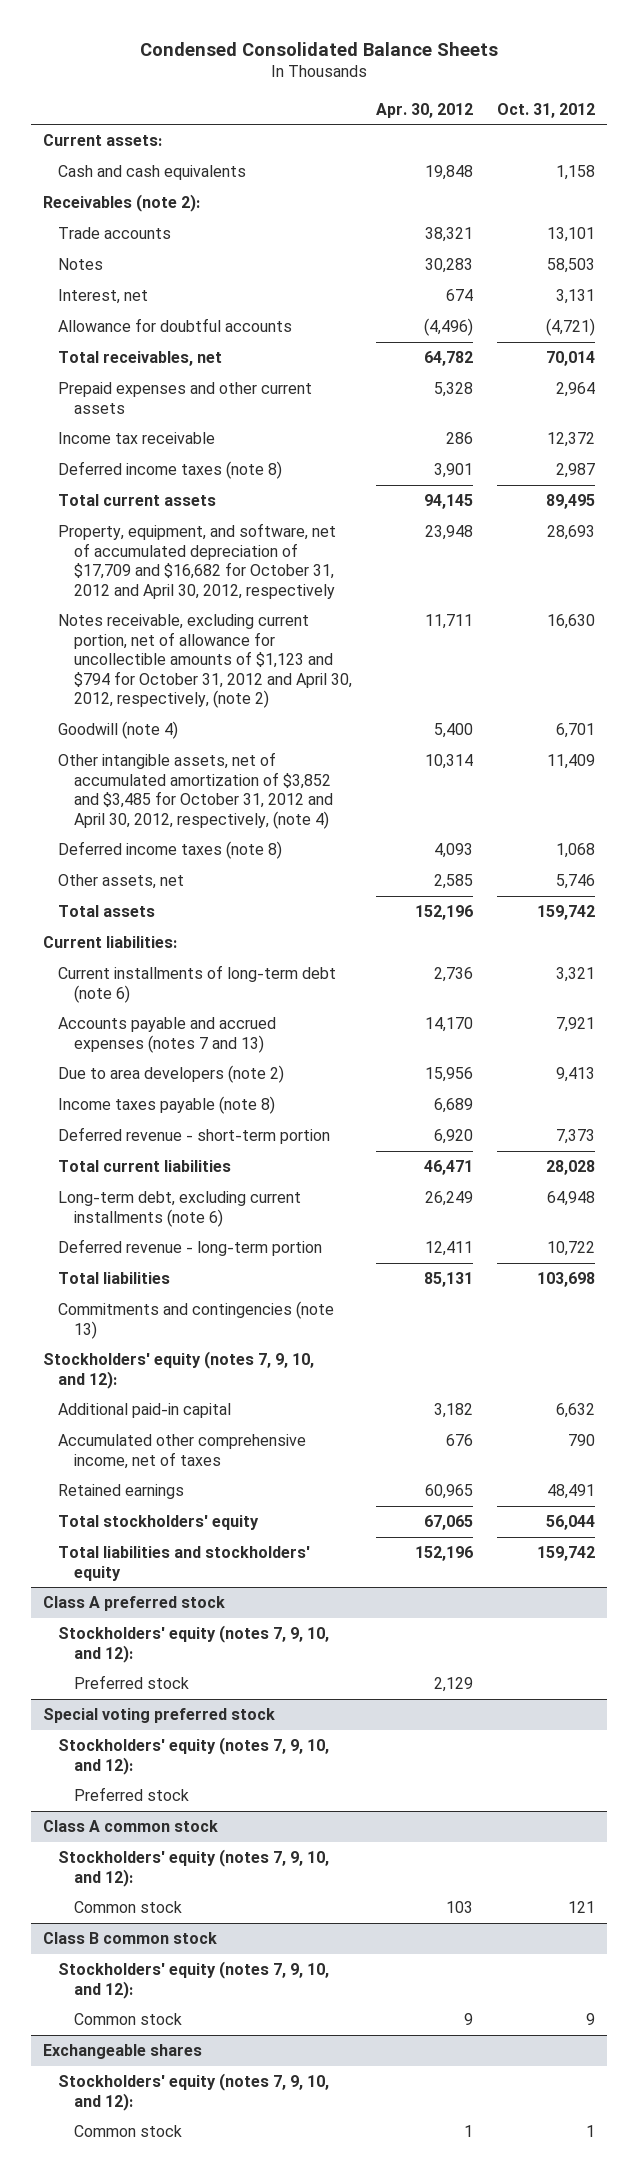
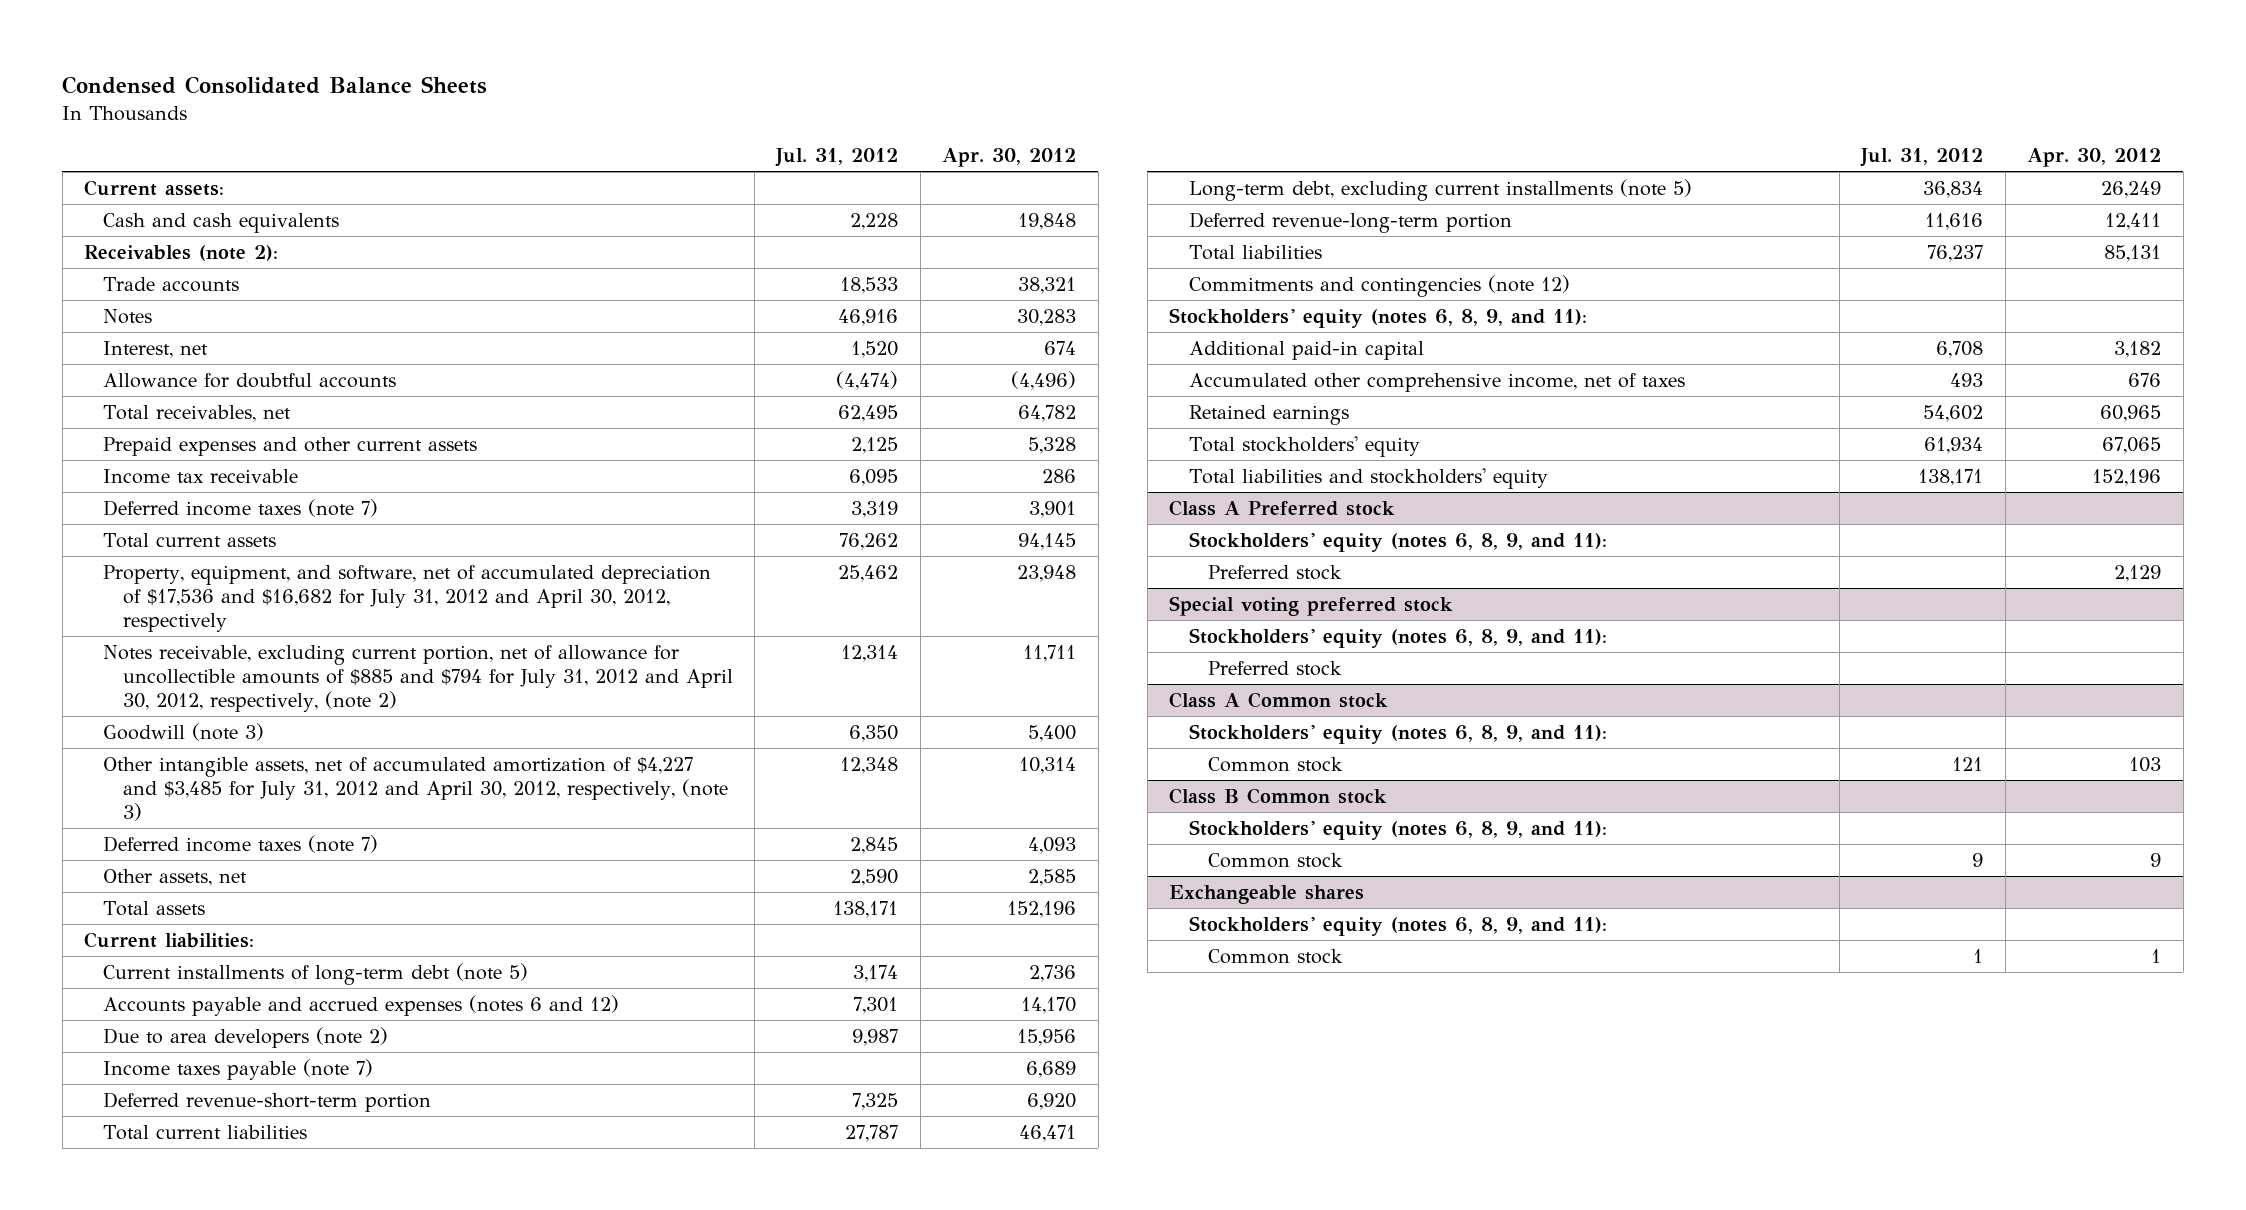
- | Apr. 30, 2012 | Oct. 31, 2012
+ | Jul. 31, 2012 | Apr. 30, 2012
- Deferred income taxes (note 8) | 3,901 | 2,987
+ Deferred income taxes (note 7) | 3,319 | 3,901
- Property, equipment, and software, net of accumulated depreciation of $17,709 and $16,682 for October 31, 2012 and April 30, 2012, respectively | 23,948 | 28,693
- Notes receivable, excluding current portion, net of allowance for uncollectible amounts of $1,123 and $794 for October 31, 2012 and April 30, 2012, respectively, (note 2) | 11,711 | 16,630
- Goodwill (note 4) | 5,400 | 6,701
- Other intangible assets, net of accumulated amortization of $3,852 and $3,485 for October 31, 2012 and April 30, 2012, respectively, (note 4) | 10,314 | 11,409
- Deferred income taxes (note 8) | 4,093 | 1,068
+ Property, equipment, and software, net of accumulated depreciation of $17,536 and $16,682 for July 31, 2012 and April 30, 2012, respectively | 25,462 | 23,948
+ Notes receivable, excluding current portion, net of allowance for uncollectible amounts of $885 and $794 for July 31, 2012 and April 30, 2012, respectively, (note 2) | 12,314 | 11,711
+ Goodwill (note 3) | 6,350 | 5,400
+ Other intangible assets, net of accumulated amortization of $4,227 and $3,485 for July 31, 2012 and April 30, 2012, respectively, (note 3) | 12,348 | 10,314
+ Deferred income taxes (note 7) | 2,845 | 4,093
- Current installments of long-term debt (note 6) | 2,736 | 3,321
- Accounts payable and accrued expenses (notes 7 and 13) | 14,170 | 7,921
+ Current installments of long-term debt (note 5) | 3,174 | 2,736
+ Accounts payable and accrued expenses (notes 6 and 12) | 7,301 | 14,170
- Income taxes payable (note 8) | 6,689 |
- Deferred revenue - short-term portion | 6,920 | 7,373
+ Income taxes payable (note 7) | | 6,689
+ Deferred revenue-short-term portion | 7,325 | 6,920
- Long-term debt, excluding current installments (note 6) | 26,249 | 64,948
- Deferred revenue - long-term portion | 12,411 | 10,722
+ Long-term debt, excluding current installments (note 5) | 36,834 | 26,249
+ Deferred revenue-long-term portion | 11,616 | 12,411
- Commitments and contingencies (note 13)
- Stockholders' equity (notes 7, 9, 10, and 12):
+ Commitments and contingencies (note 12)
+ Stockholders' equity (notes 6, 8, 9, and 11):
- Class A preferred stock
- Stockholders' equity (notes 7, 9, 10, and 12):
+ Class A Preferred stock
+ Stockholders' equity (notes 6, 8, 9, and 11):
@ Special voting preferred stock
- Stockholders' equity (notes 7, 9, 10, and 12):
+ Stockholders' equity (notes 6, 8, 9, and 11):
- Class A common stock
- Stockholders' equity (notes 7, 9, 10, and 12):
+ Class A Common stock
+ Stockholders' equity (notes 6, 8, 9, and 11):
- Class B common stock
- Stockholders' equity (notes 7, 9, 10, and 12):
+ Class B Common stock
+ Stockholders' equity (notes 6, 8, 9, and 11):
@ Exchangeable shares
- Stockholders' equity (notes 7, 9, 10, and 12):
+ Stockholders' equity (notes 6, 8, 9, and 11):

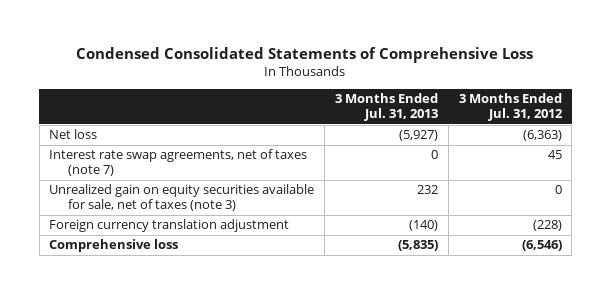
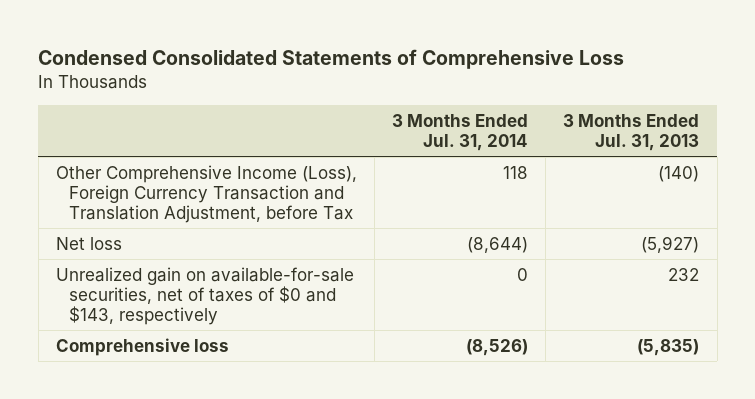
- | 3 Months Ended Jul. 31, 2013 | 3 Months Ended Jul. 31, 2012
+ | 3 Months Ended Jul. 31, 2014 | 3 Months Ended Jul. 31, 2013
+ Other Comprehensive Income (Loss), Foreign Currency Transaction and Translation Adjustment, before Tax | 118 | (140)
- Interest rate swap agreements, net of taxes (note 7) | 0 | 45
- Unrealized gain on equity securities available for sale, net of taxes (note 3) | 232 | 0
- Foreign currency translation adjustment | (140) | (228)
+ Unrealized gain on available-for-sale securities, net of taxes of $0 and $143, respectively | 0 | 232

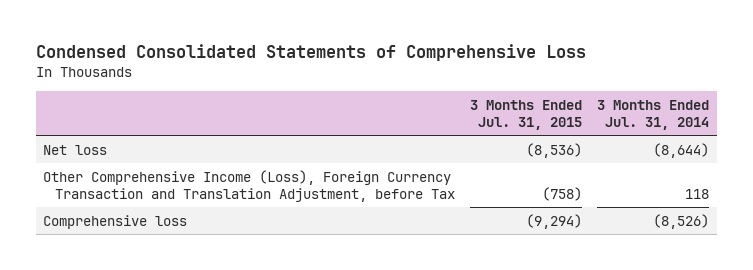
- | 3 Months Ended Jul. 31, 2014 | 3 Months Ended Jul. 31, 2013
+ | 3 Months Ended Jul. 31, 2015 | 3 Months Ended Jul. 31, 2014
- Unrealized gain on available-for-sale securities, net of taxes of $0 and $143, respectively | 0 | 232
moved down: Other Comprehensive Income (Loss), Foreign Currency Transaction and Translation Adjustment, before Tax | (758) | 118

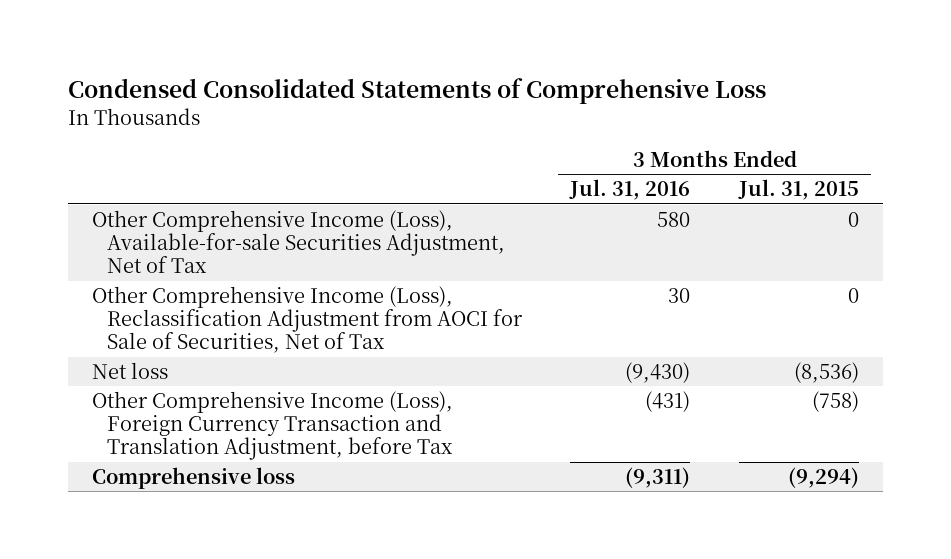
- | 3 Months Ended Jul. 31, 2015 | 3 Months Ended Jul. 31, 2014
+ | 3 Months Ended Jul. 31, 2016 | 3 Months Ended Jul. 31, 2015
+ Other Comprehensive Income (Loss), Available-for-sale Securities Adjustment, Net of Tax | 580 | 0
+ Other Comprehensive Income (Loss), Reclassification Adjustment from AOCI for Sale of Securities, Net of Tax | 30 | 0

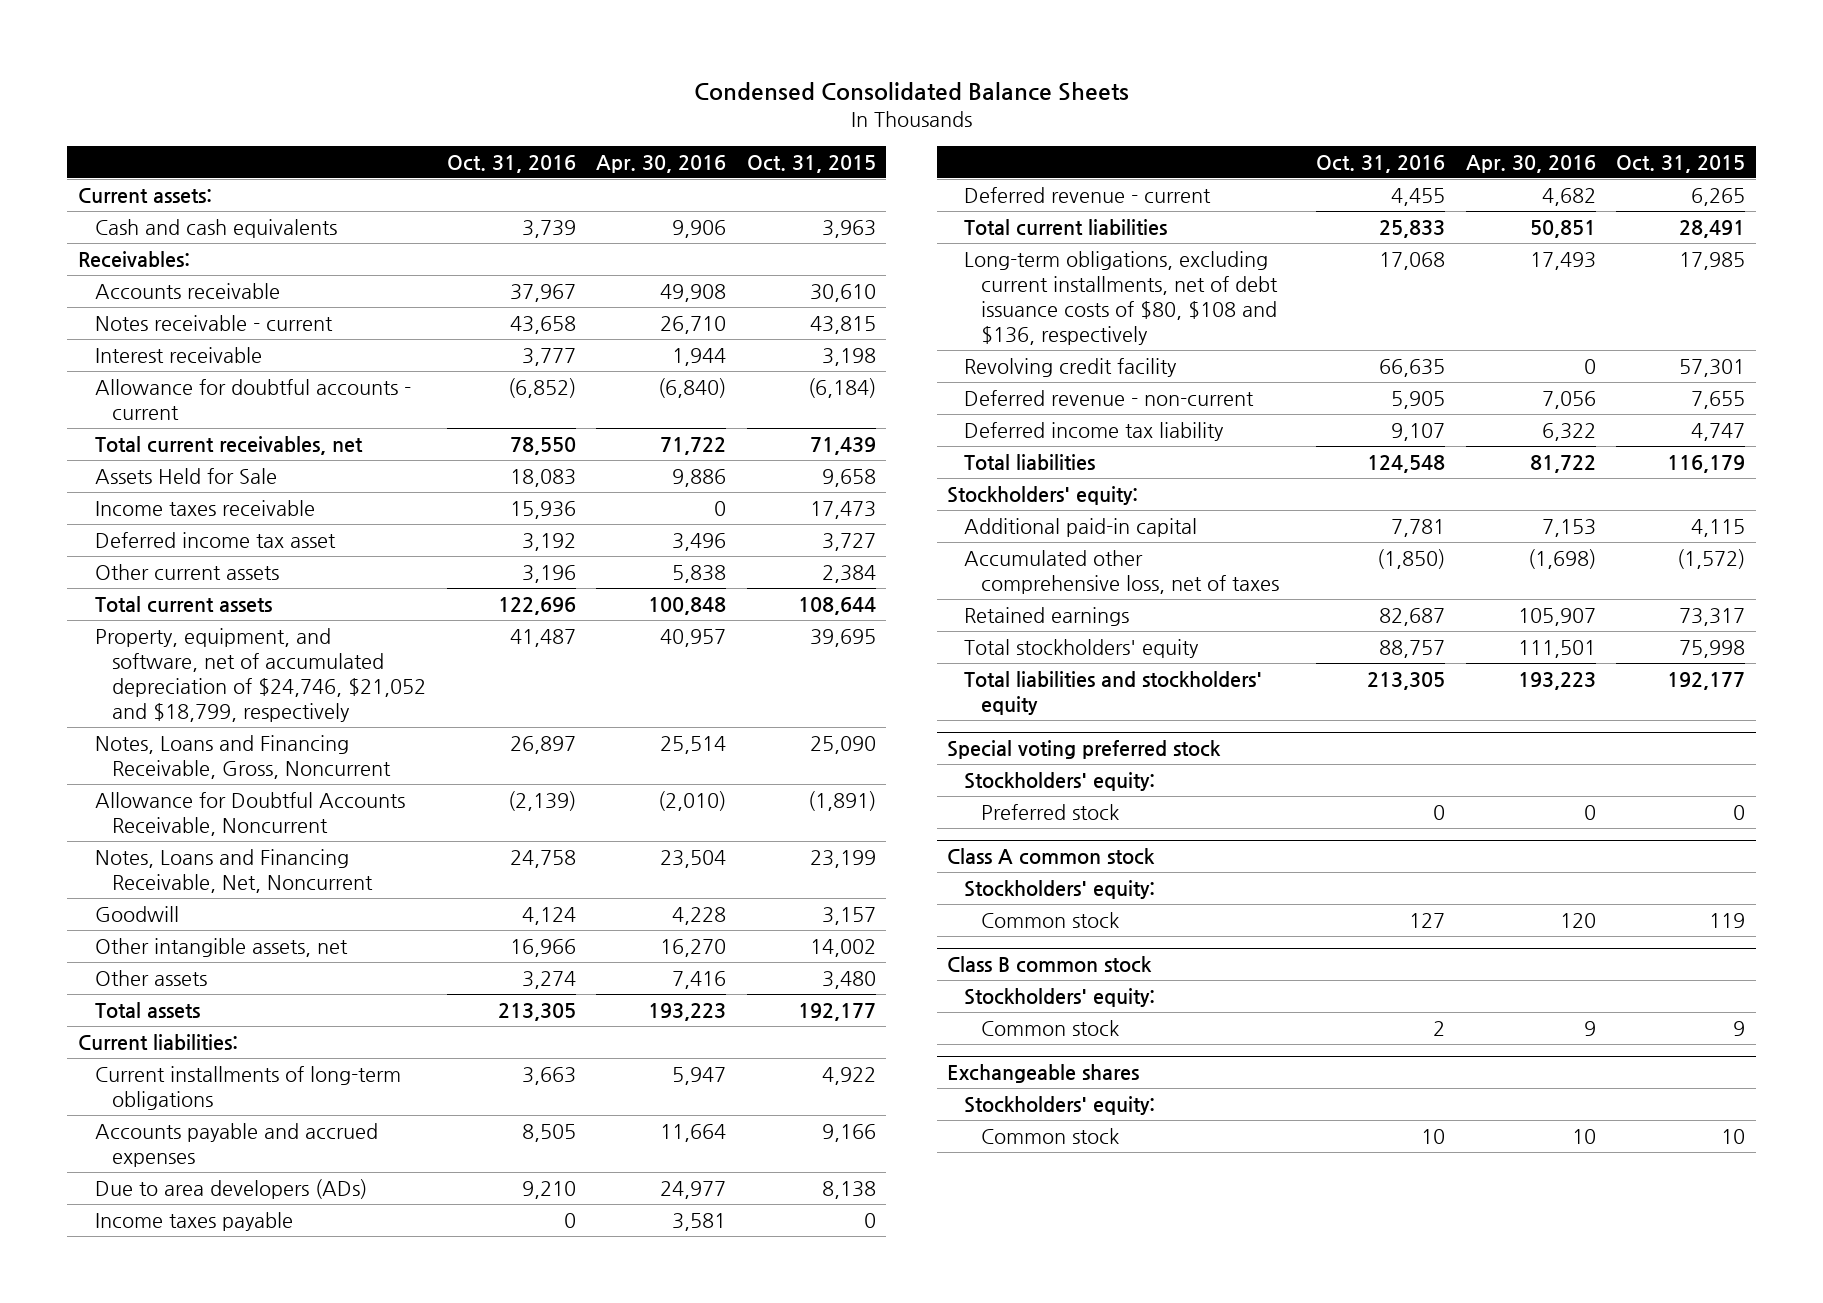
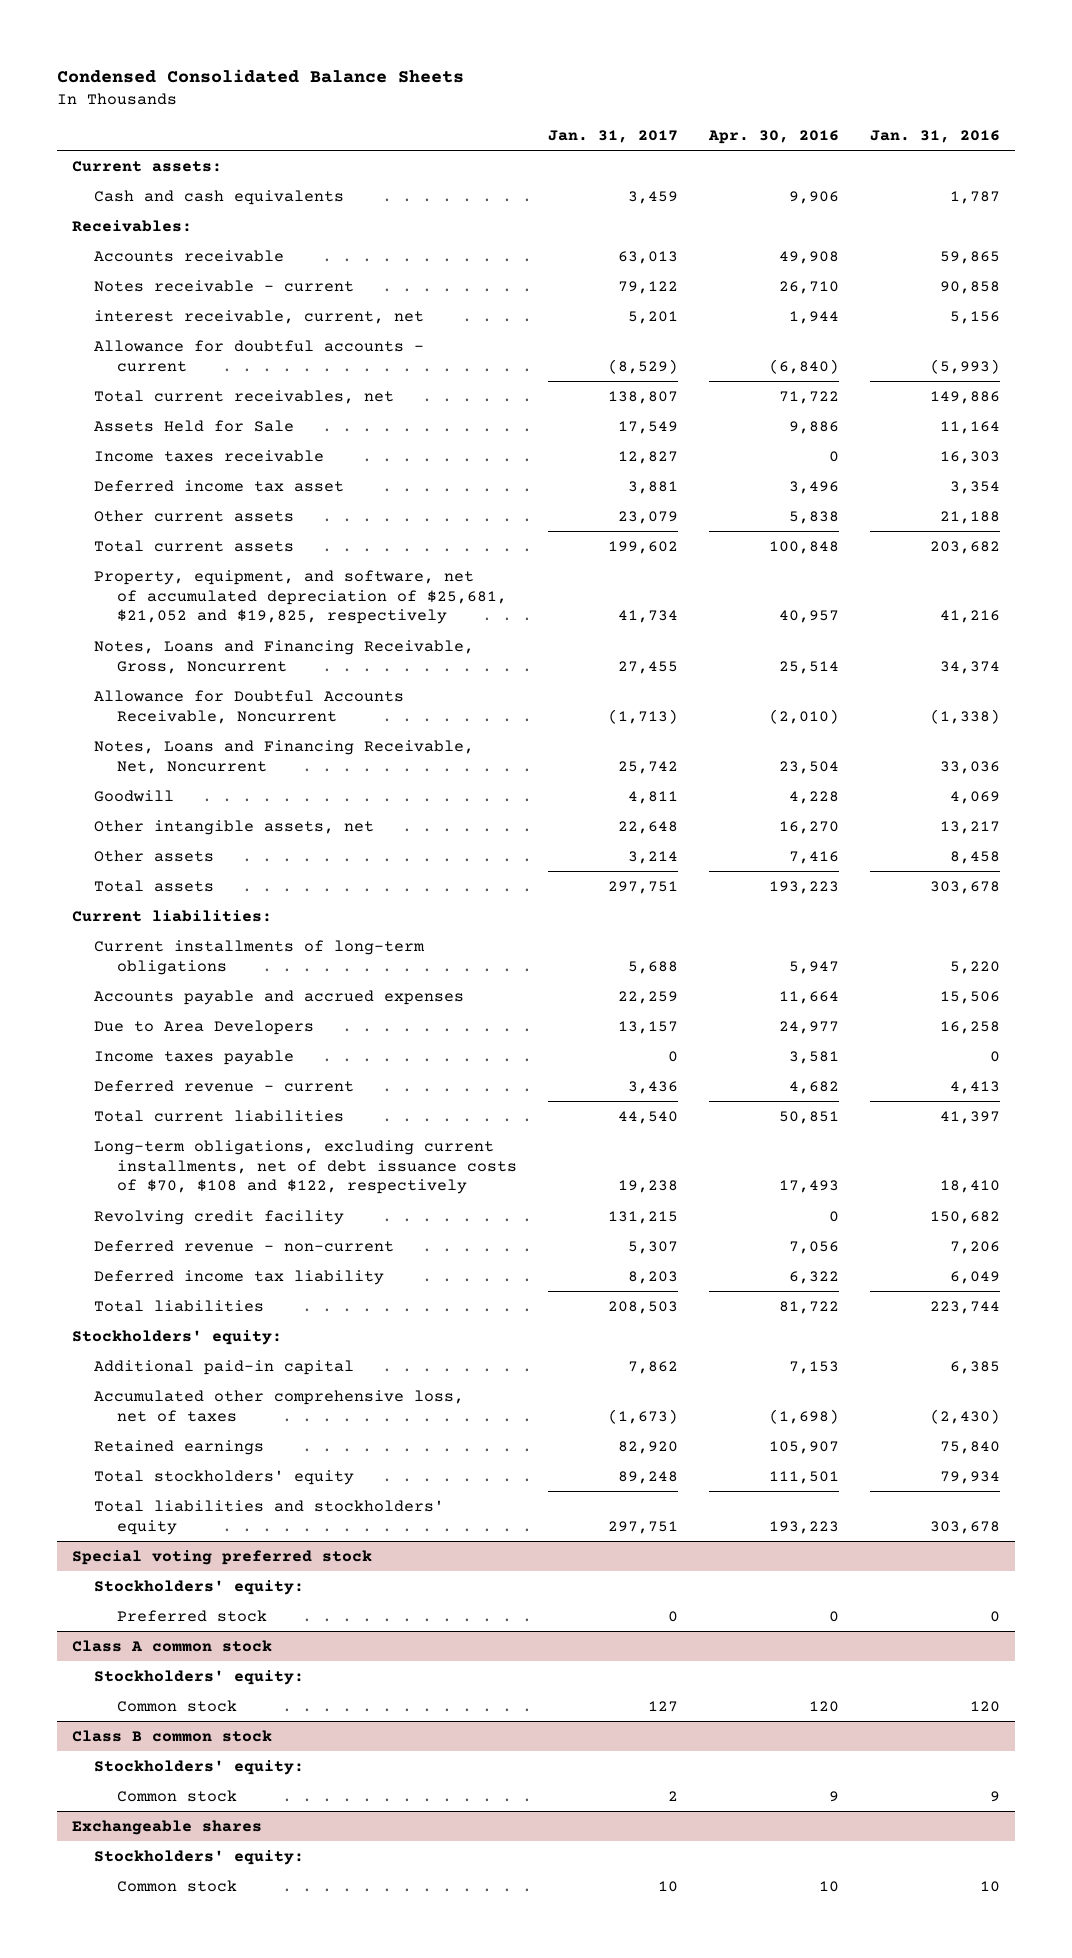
- | Oct. 31, 2016 | Apr. 30, 2016 | Oct. 31, 2015
+ | Jan. 31, 2017 | Apr. 30, 2016 | Jan. 31, 2016
- Interest receivable | 3,777 | 1,944 | 3,198
+ interest receivable, current, net | 5,201 | 1,944 | 5,156
- Property, equipment, and software, net of accumulated depreciation of $24,746, $21,052 and $18,799, respectively | 41,487 | 40,957 | 39,695
+ Property, equipment, and software, net of accumulated depreciation of $25,681, $21,052 and $19,825, respectively | 41,734 | 40,957 | 41,216
- Due to area developers (ADs) | 9,210 | 24,977 | 8,138
+ Due to Area Developers | 13,157 | 24,977 | 16,258
- Long-term obligations, excluding current installments, net of debt issuance costs of $80, $108 and $136, respectively | 17,068 | 17,493 | 17,985
+ Long-term obligations, excluding current installments, net of debt issuance costs of $70, $108 and $122, respectively | 19,238 | 17,493 | 18,410

